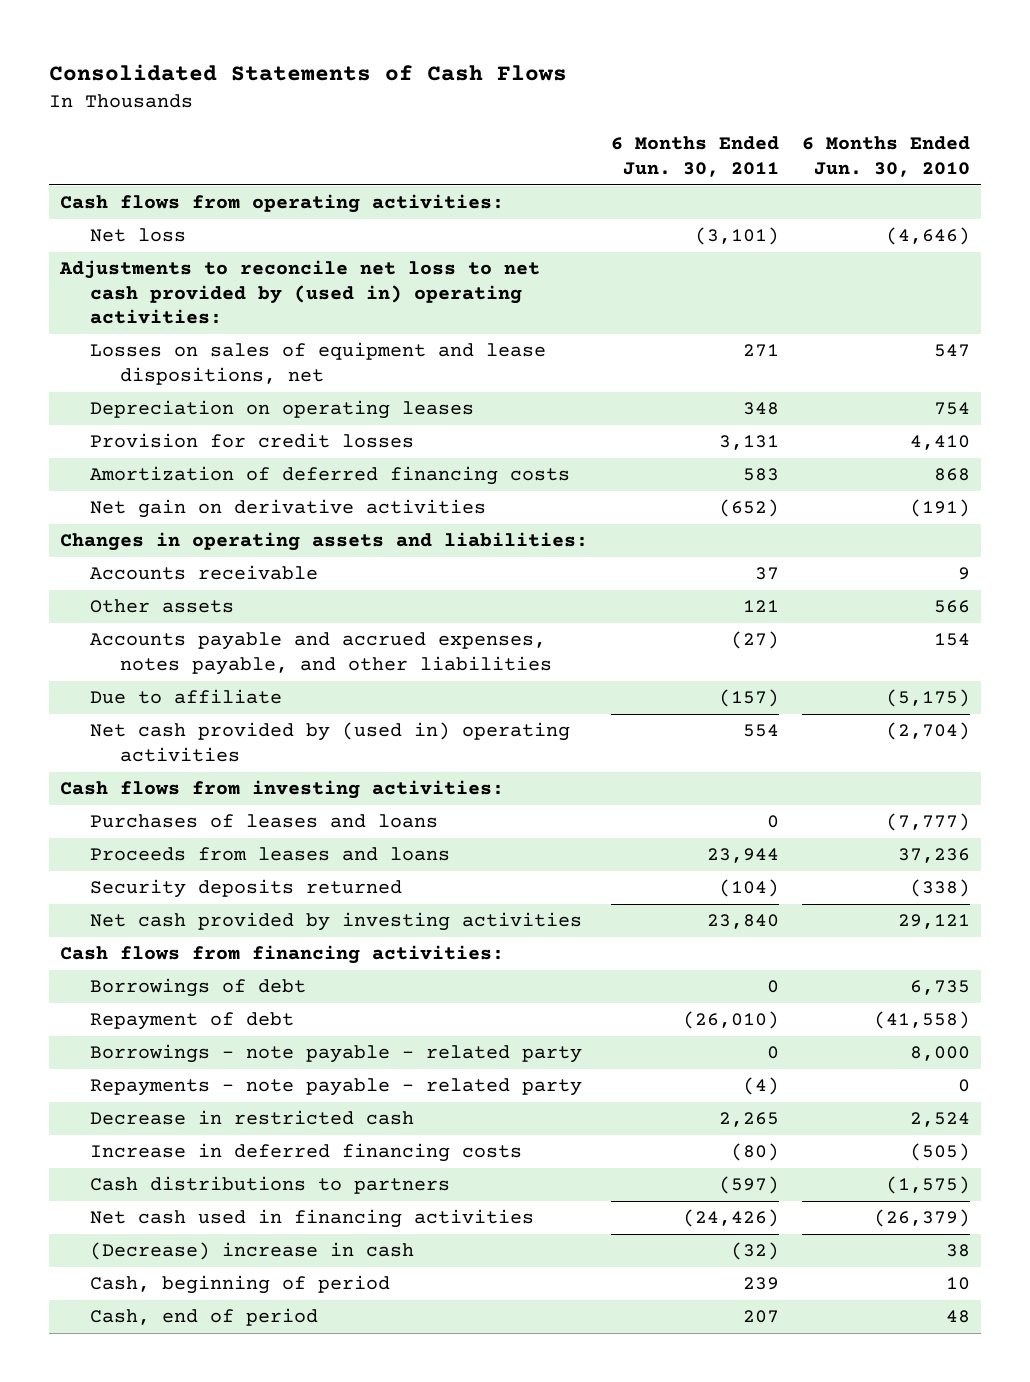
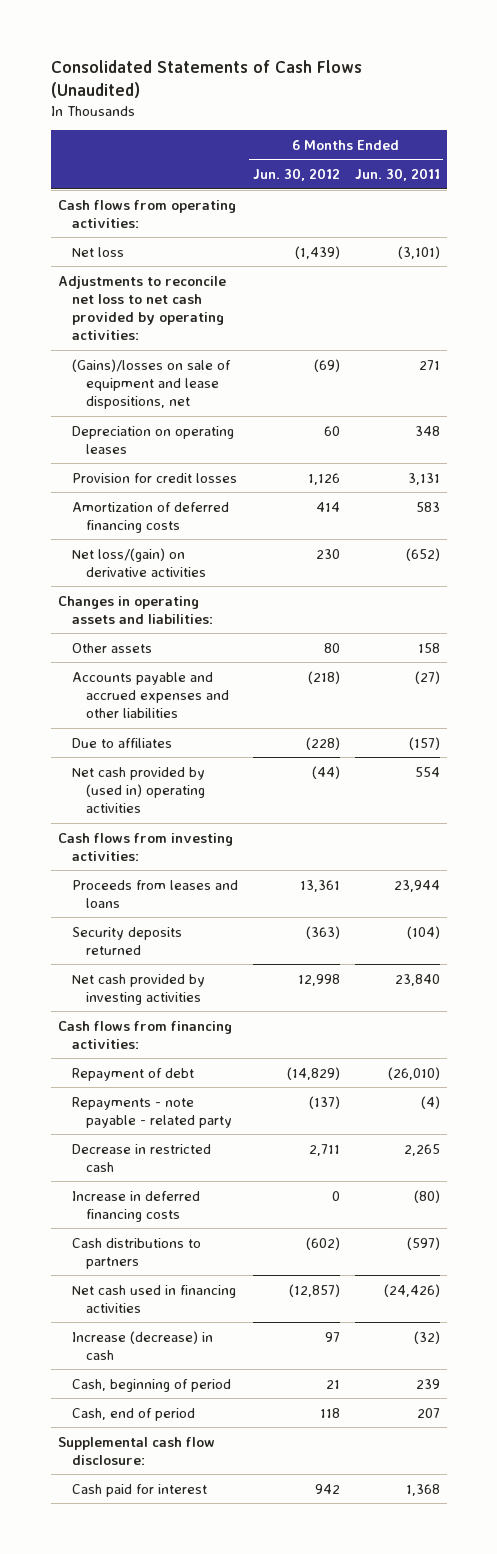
- Consolidated Statements of Cash Flows
+ Consolidated Statements of Cash Flows (Unaudited)
- | 6 Months Ended Jun. 30, 2011 | 6 Months Ended Jun. 30, 2010
+ | 6 Months Ended Jun. 30, 2012 | 6 Months Ended Jun. 30, 2011
- Adjustments to reconcile net loss to net cash provided by (used in) operating activities:
- Losses on sales of equipment and lease dispositions, net | 271 | 547
+ Adjustments to reconcile net loss to net cash provided by operating activities:
+ (Gains)/losses on sale of equipment and lease dispositions, net | (69) | 271
- Net gain on derivative activities | (652) | (191)
+ Net loss/(gain) on derivative activities | 230 | (652)
- Accounts receivable | 37 | 9
- Other assets | 121 | 566
- Accounts payable and accrued expenses, notes payable, and other liabilities | (27) | 154
- Due to affiliate | (157) | (5,175)
+ Other assets | 80 | 158
+ Accounts payable and accrued expenses and other liabilities | (218) | (27)
+ Due to affiliates | (228) | (157)
- Purchases of leases and loans | 0 | (7,777)
- Borrowings of debt | 0 | 6,735
- Borrowings - note payable - related party | 0 | 8,000
- (Decrease) increase in cash | (32) | 38
+ Increase (decrease) in cash | 97 | (32)
+ Supplemental cash flow disclosure:
+ Cash paid for interest | 942 | 1,368

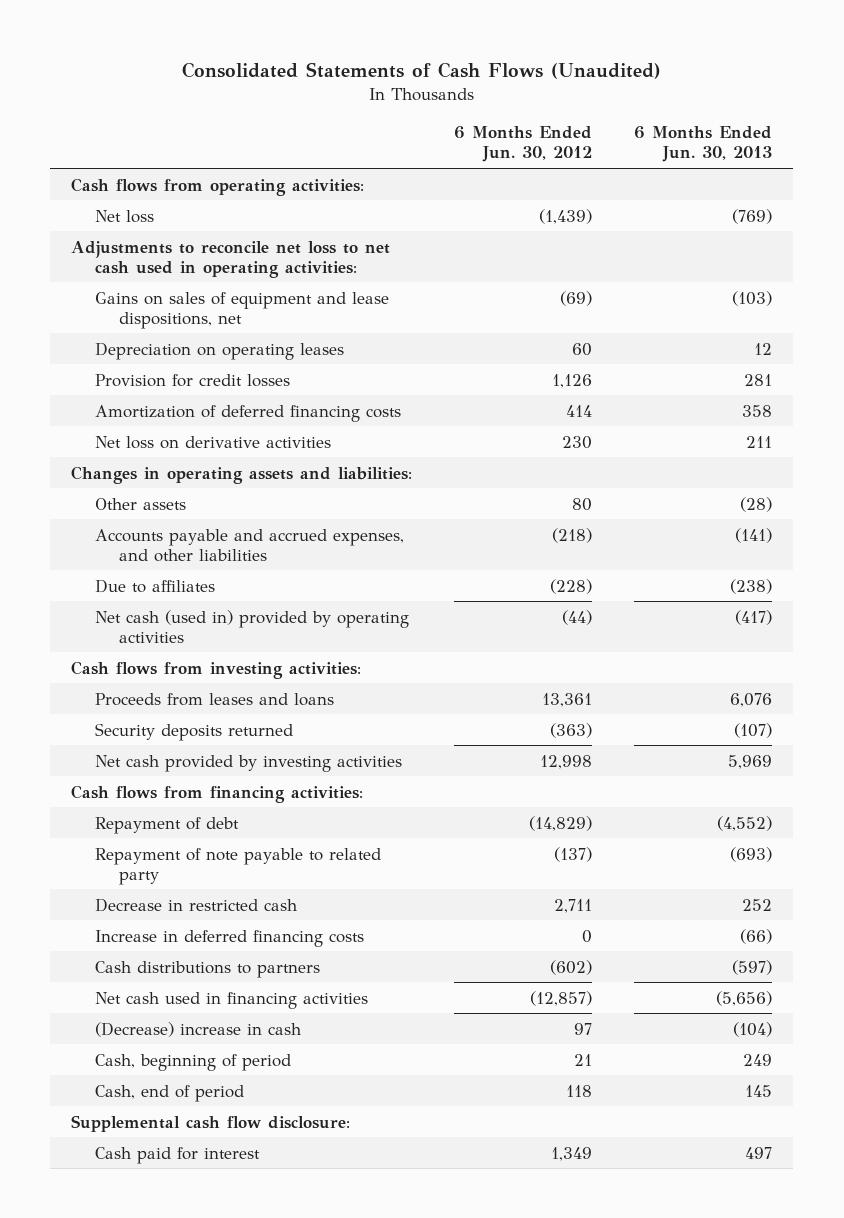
- | 6 Months Ended Jun. 30, 2012 | 6 Months Ended Jun. 30, 2011
+ | 6 Months Ended Jun. 30, 2012 | 6 Months Ended Jun. 30, 2013
- Adjustments to reconcile net loss to net cash provided by operating activities:
- (Gains)/losses on sale of equipment and lease dispositions, net | (69) | 271
+ Adjustments to reconcile net loss to net cash used in operating activities:
+ Gains on sales of equipment and lease dispositions, net | (69) | (103)
- Net loss/(gain) on derivative activities | 230 | (652)
+ Net loss on derivative activities | 230 | 211
- Accounts payable and accrued expenses and other liabilities | (218) | (27)
+ Accounts payable and accrued expenses, and other liabilities | (218) | (141)
- Net cash provided by (used in) operating activities | (44) | 554
+ Net cash (used in) provided by operating activities | (44) | (417)
- Repayments - note payable - related party | (137) | (4)
+ Repayment of note payable to related party | (137) | (693)
- Increase (decrease) in cash | 97 | (32)
+ (Decrease) increase in cash | 97 | (104)
- Cash paid for interest | 942 | 1,368
+ Cash paid for interest | 1,349 | 497

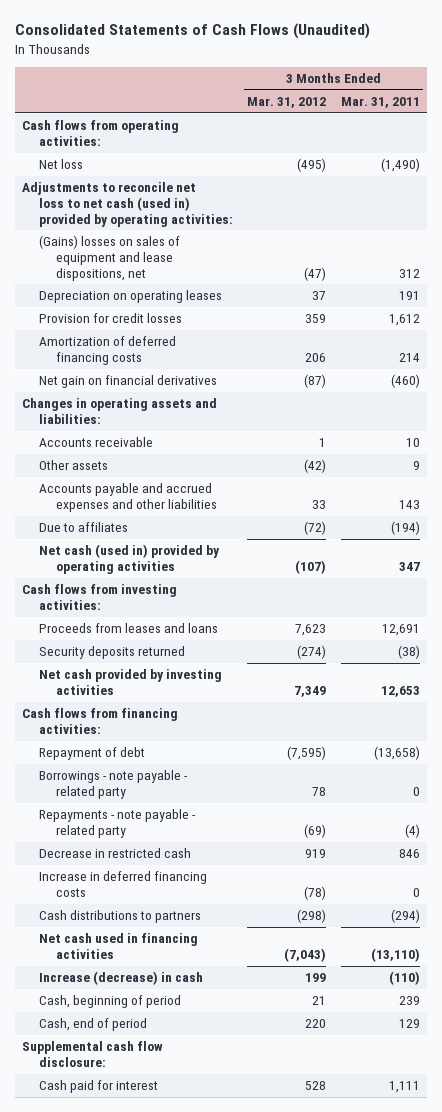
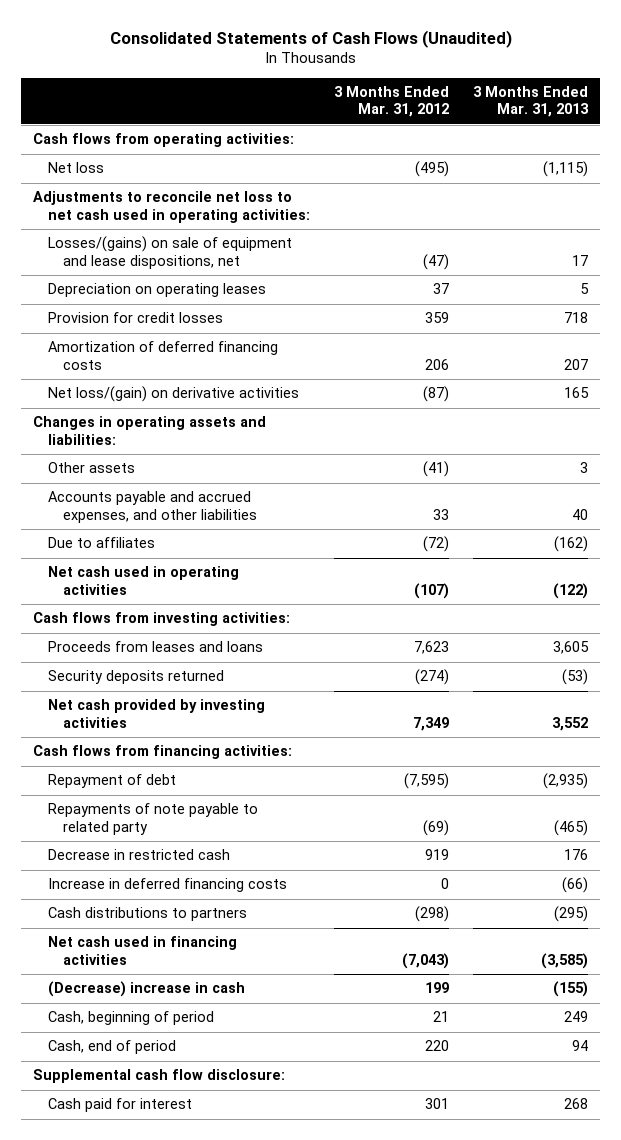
- | 3 Months Ended Mar. 31, 2012 | 3 Months Ended Mar. 31, 2011
+ | 3 Months Ended Mar. 31, 2012 | 3 Months Ended Mar. 31, 2013
- Adjustments to reconcile net loss to net cash (used in) provided by operating activities:
- (Gains) losses on sales of equipment and lease dispositions, net | (47) | 312
+ Adjustments to reconcile net loss to net cash used in operating activities:
+ Losses/(gains) on sale of equipment and lease dispositions, net | (47) | 17
- Net gain on financial derivatives | (87) | (460)
+ Net loss/(gain) on derivative activities | (87) | 165
- Accounts receivable | 1 | 10
- Other assets | (42) | 9
- Accounts payable and accrued expenses and other liabilities | 33 | 143
+ Other assets | (41) | 3
+ Accounts payable and accrued expenses, and other liabilities | 33 | 40
- Net cash (used in) provided by operating activities | (107) | 347
+ Net cash used in operating activities | (107) | (122)
- Borrowings - note payable - related party | 78 | 0
- Repayments - note payable - related party | (69) | (4)
+ Repayments of note payable to related party | (69) | (465)
- Increase in deferred financing costs | (78) | 0
+ Increase in deferred financing costs | 0 | (66)
- Increase (decrease) in cash | 199 | (110)
+ (Decrease) increase in cash | 199 | (155)
- Cash paid for interest | 528 | 1,111
+ Cash paid for interest | 301 | 268

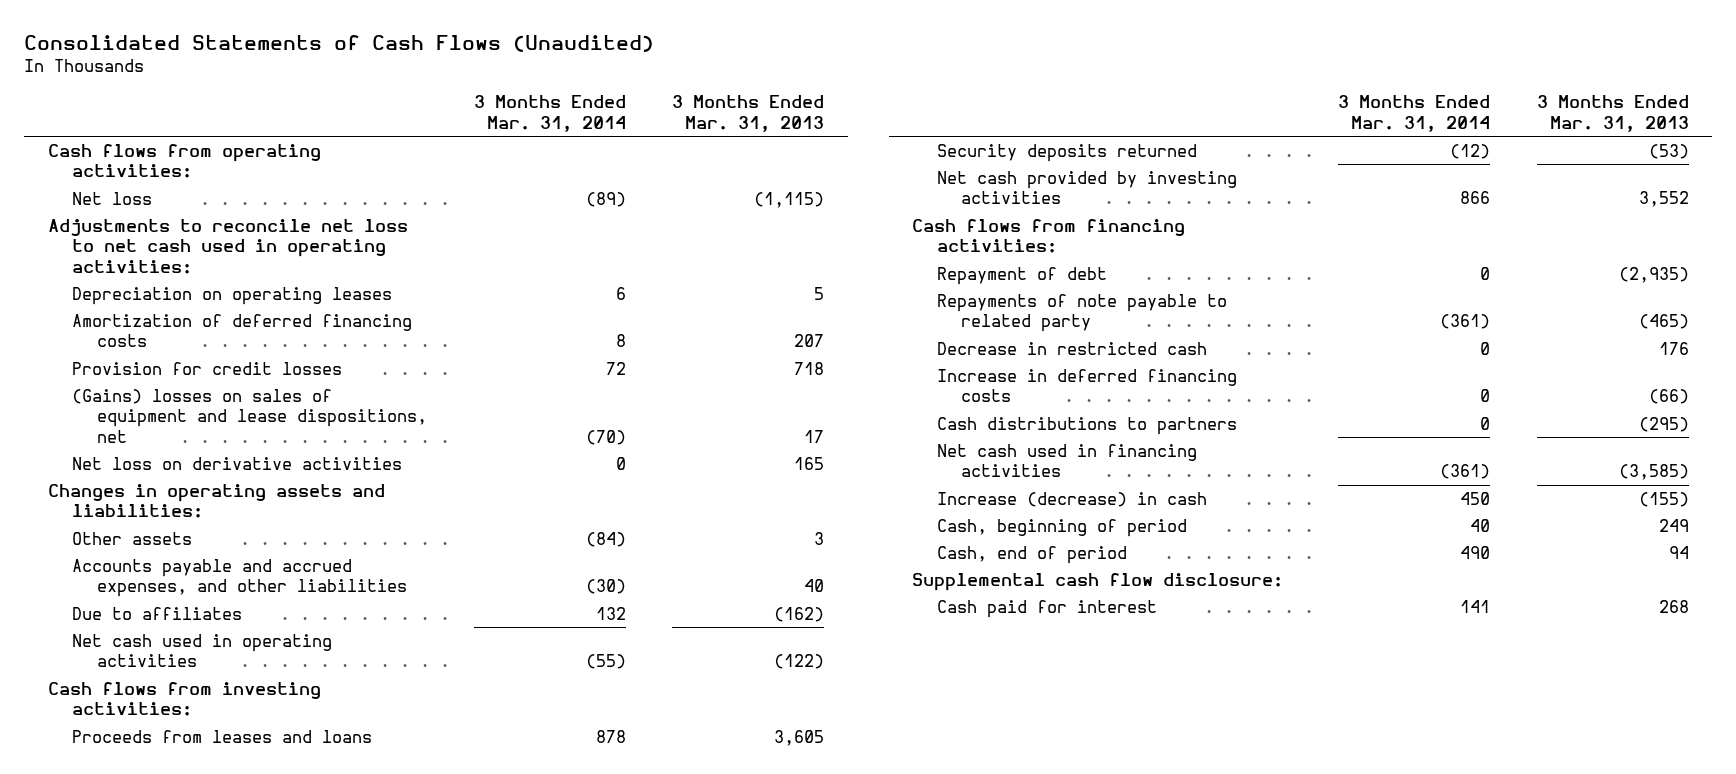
- | 3 Months Ended Mar. 31, 2012 | 3 Months Ended Mar. 31, 2013
+ | 3 Months Ended Mar. 31, 2014 | 3 Months Ended Mar. 31, 2013
- Losses/(gains) on sale of equipment and lease dispositions, net | (47) | 17
- Net loss/(gain) on derivative activities | (87) | 165
moved down: Provision for credit losses | 72 | 718
+ (Gains) losses on sales of equipment and lease dispositions, net | (70) | 17
+ Net loss on derivative activities | 0 | 165
- (Decrease) increase in cash | 199 | (155)
+ Increase (decrease) in cash | 450 | (155)

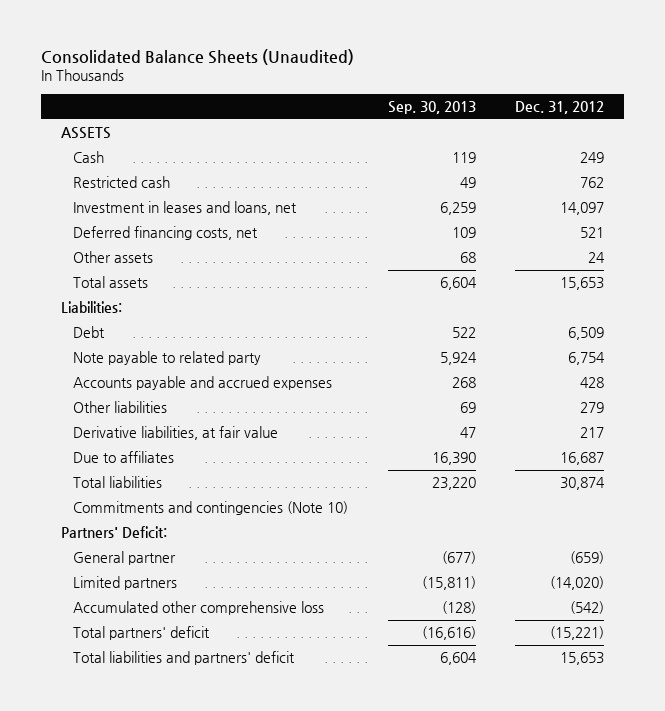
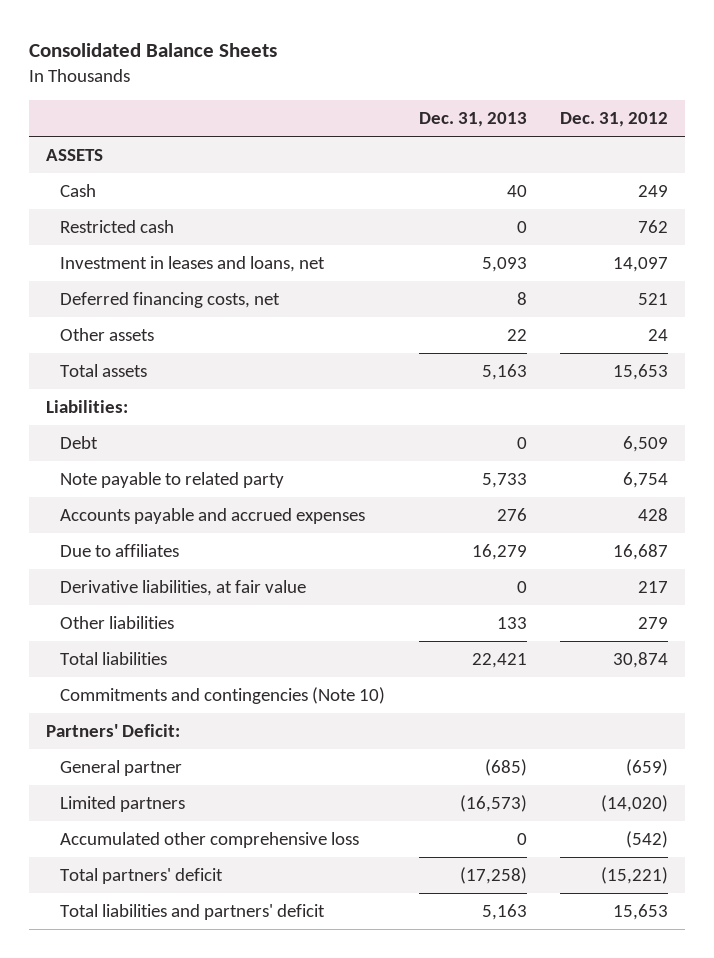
- Consolidated Balance Sheets (Unaudited)
+ Consolidated Balance Sheets
- | Sep. 30, 2013 | Dec. 31, 2012
+ | Dec. 31, 2013 | Dec. 31, 2012
moved down: Derivative liabilities, at fair value | 0 | 217
moved down: Other liabilities | 133 | 279

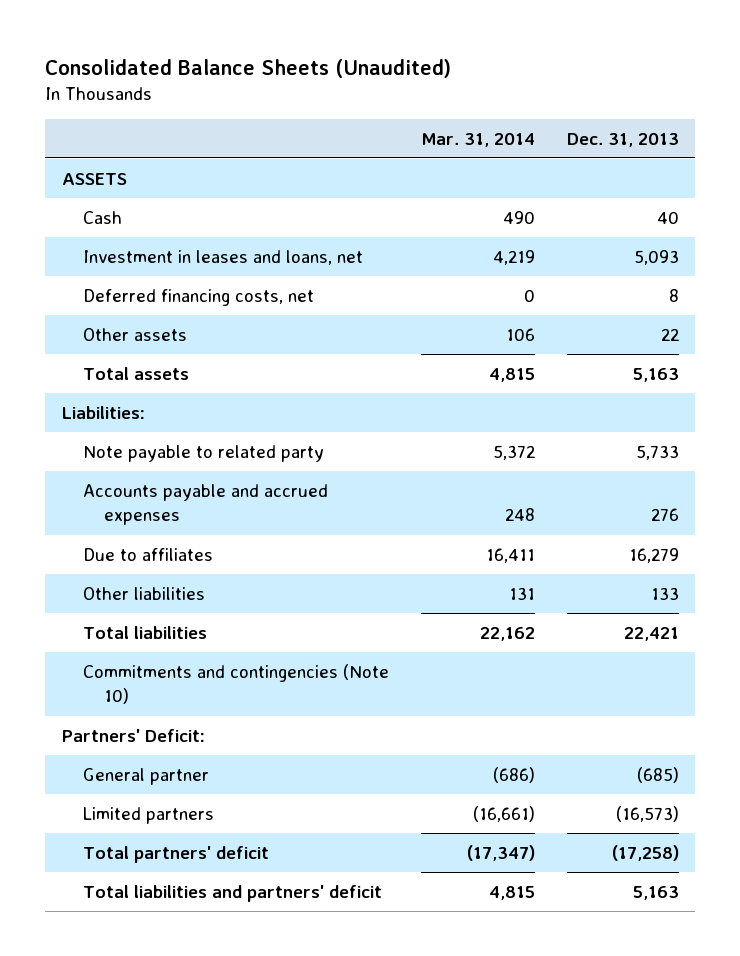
- Consolidated Balance Sheets
+ Consolidated Balance Sheets (Unaudited)
- | Dec. 31, 2013 | Dec. 31, 2012
+ | Mar. 31, 2014 | Dec. 31, 2013
- Restricted cash | 0 | 762
- Debt | 0 | 6,509
- Derivative liabilities, at fair value | 0 | 217
- Accumulated other comprehensive loss | 0 | (542)

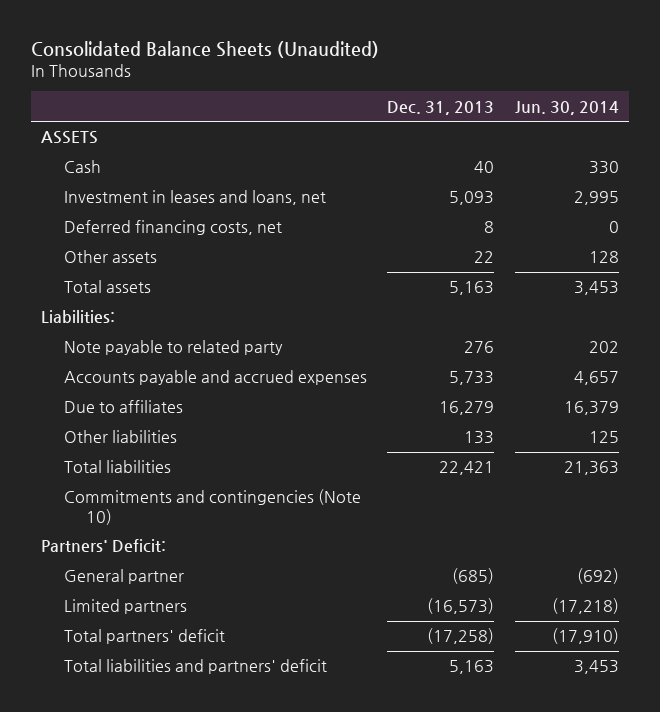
- | Mar. 31, 2014 | Dec. 31, 2013
+ | Dec. 31, 2013 | Jun. 30, 2014
- Note payable to related party | 5,372 | 5,733
- Accounts payable and accrued expenses | 248 | 276
+ Note payable to related party | 276 | 202
+ Accounts payable and accrued expenses | 5,733 | 4,657

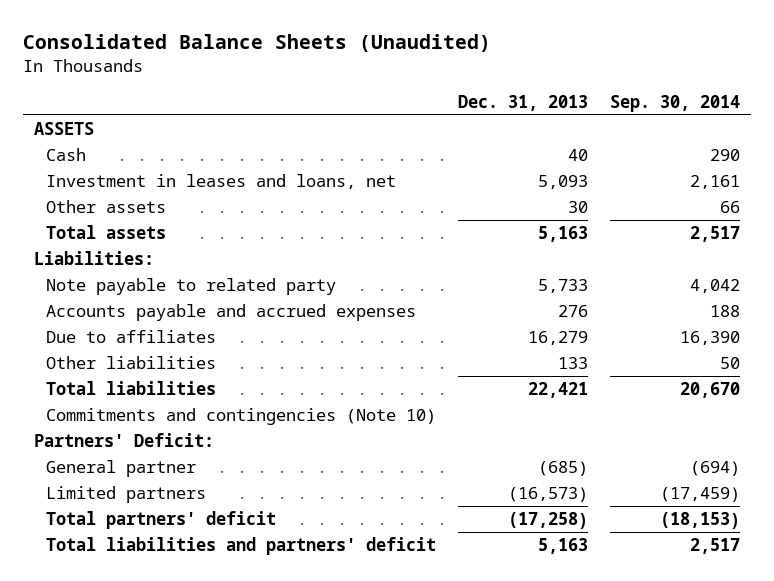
- | Dec. 31, 2013 | Jun. 30, 2014
+ | Dec. 31, 2013 | Sep. 30, 2014
- Deferred financing costs, net | 8 | 0
- Other assets | 22 | 128
+ Other assets | 30 | 66
- Note payable to related party | 276 | 202
- Accounts payable and accrued expenses | 5,733 | 4,657
+ Note payable to related party | 5,733 | 4,042
+ Accounts payable and accrued expenses | 276 | 188

